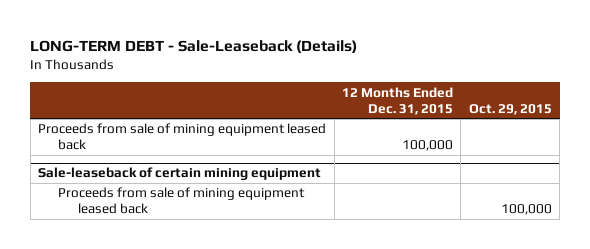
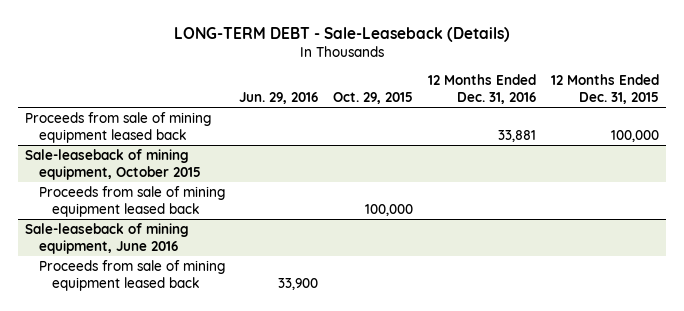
- | 12 Months Ended Dec. 31, 2015 | Oct. 29, 2015
+ | Jun. 29, 2016 | Oct. 29, 2015 | 12 Months Ended Dec. 31, 2016 | 12 Months Ended Dec. 31, 2015
- Sale-leaseback of certain mining equipment
+ Sale-leaseback of mining equipment, October 2015
+ Sale-leaseback of mining equipment, June 2016
+ Proceeds from sale of mining equipment leased back | 33,900 | | |

